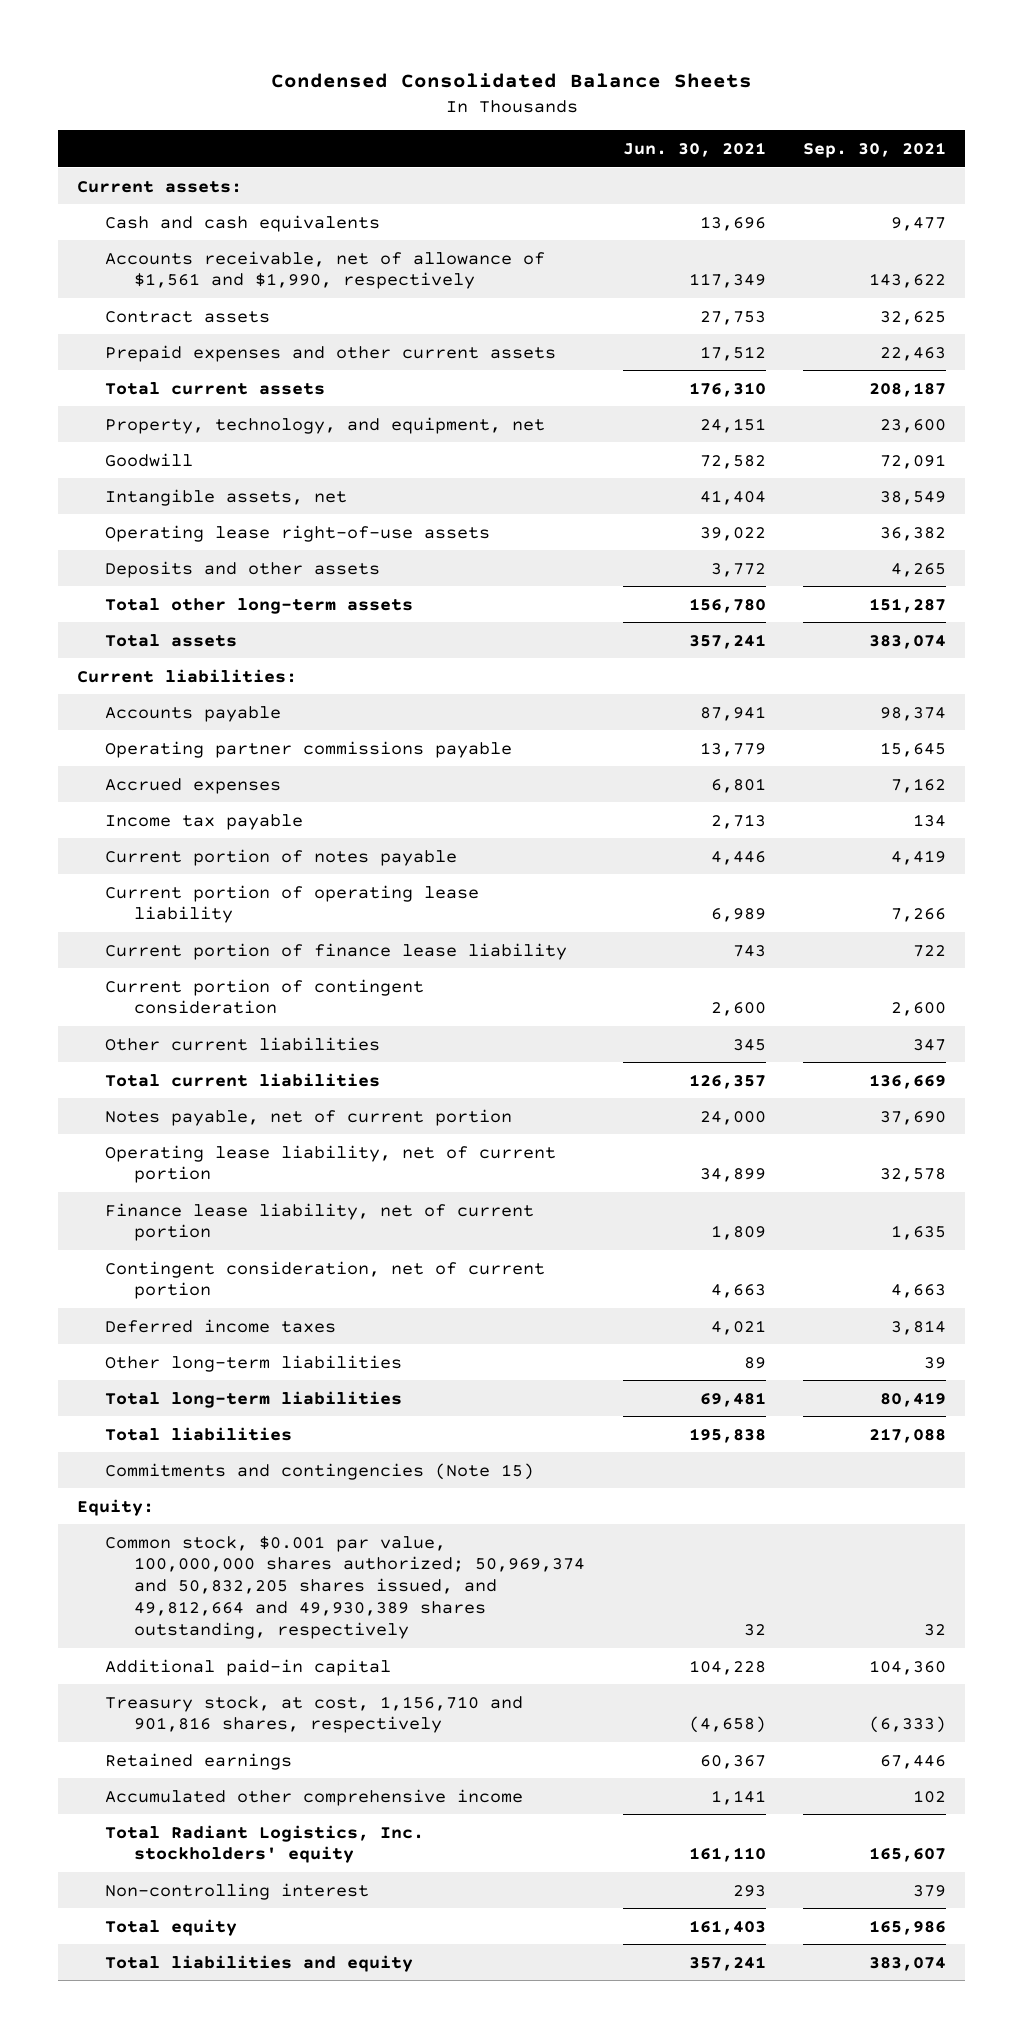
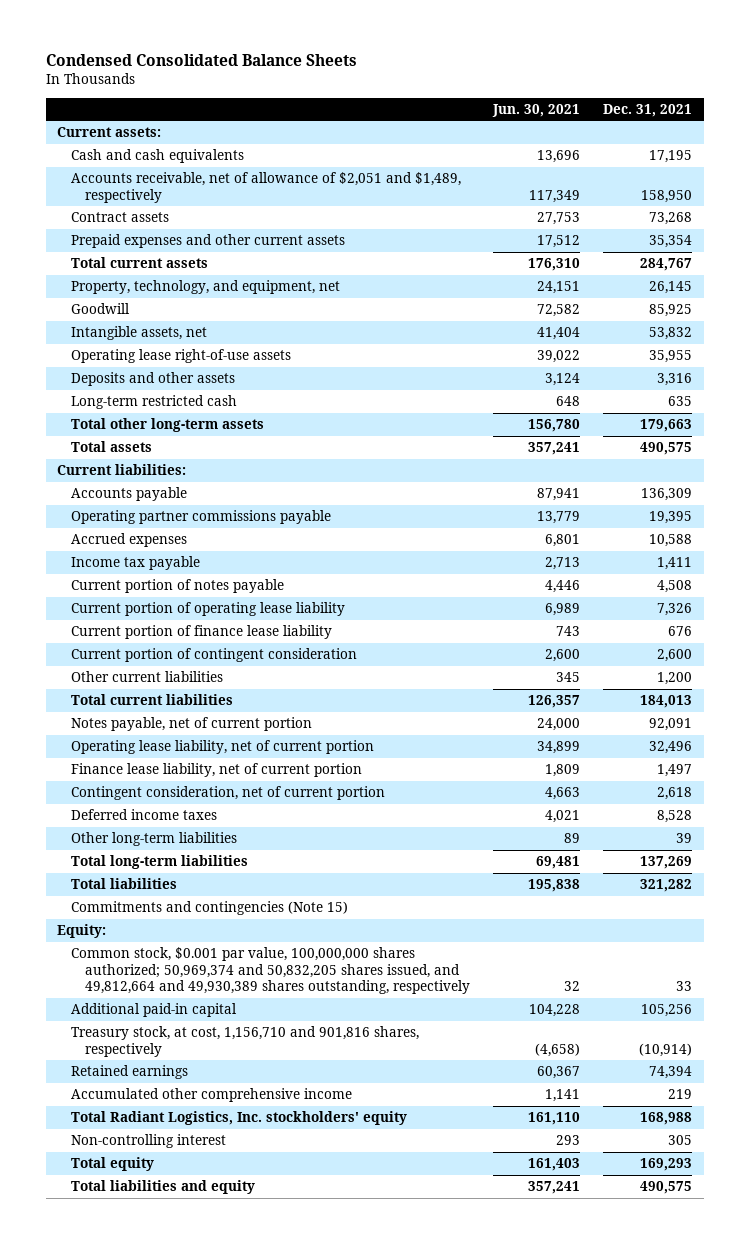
- | Jun. 30, 2021 | Sep. 30, 2021
+ | Jun. 30, 2021 | Dec. 31, 2021
- Accounts receivable, net of allowance of $1,561 and $1,990, respectively | 117,349 | 143,622
+ Accounts receivable, net of allowance of $2,051 and $1,489, respectively | 117,349 | 158,950
- Deposits and other assets | 3,772 | 4,265
+ Deposits and other assets | 3,124 | 3,316
+ Long-term restricted cash | 648 | 635

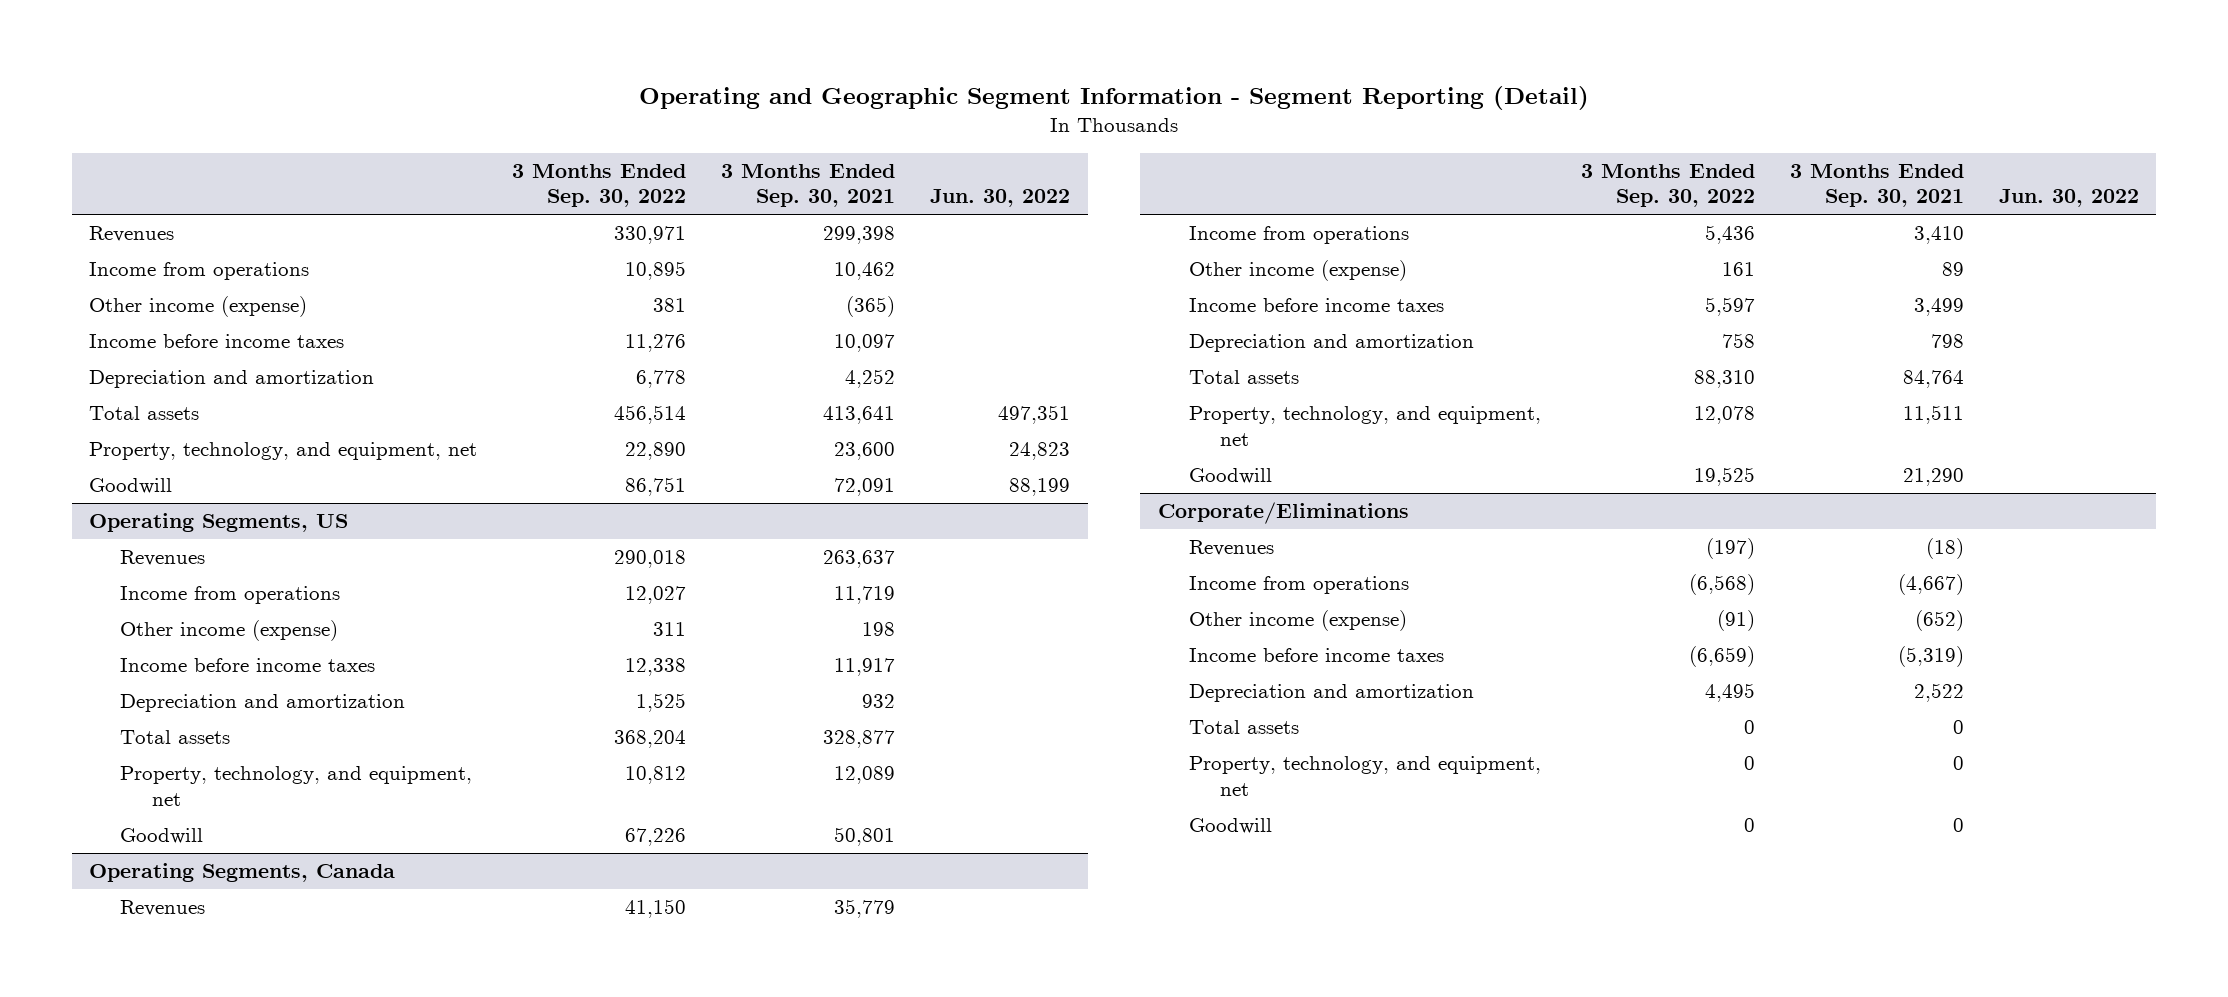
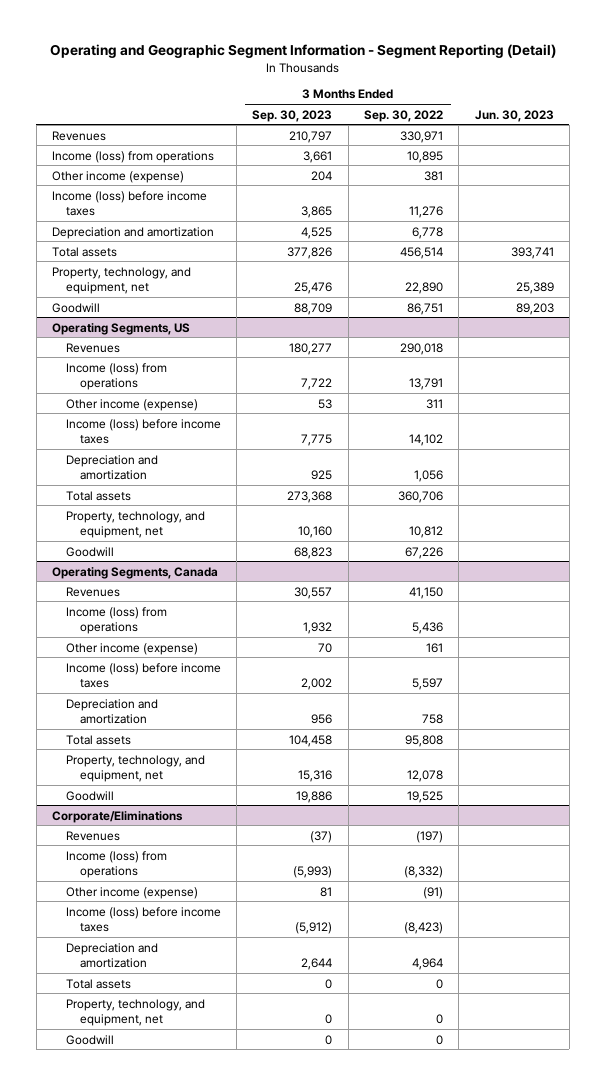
- | 3 Months Ended Sep. 30, 2022 | 3 Months Ended Sep. 30, 2021 | Jun. 30, 2022
+ | 3 Months Ended Sep. 30, 2023 | 3 Months Ended Sep. 30, 2022 | Jun. 30, 2023
- Income from operations | 10,895 | 10,462 |
+ Income (loss) from operations | 3,661 | 10,895 |
- Income before income taxes | 11,276 | 10,097 |
+ Income (loss) before income taxes | 3,865 | 11,276 |
@ Operating Segments, US
- Income from operations | 12,027 | 11,719 |
+ Income (loss) from operations | 7,722 | 13,791 |
- Income before income taxes | 12,338 | 11,917 |
- Depreciation and amortization | 1,525 | 932 |
- Total assets | 368,204 | 328,877 |
+ Income (loss) before income taxes | 7,775 | 14,102 |
+ Depreciation and amortization | 925 | 1,056 |
+ Total assets | 273,368 | 360,706 |
@ Operating Segments, Canada
- Income from operations | 5,436 | 3,410 |
+ Income (loss) from operations | 1,932 | 5,436 |
- Income before income taxes | 5,597 | 3,499 |
+ Income (loss) before income taxes | 2,002 | 5,597 |
- Total assets | 88,310 | 84,764 |
+ Total assets | 104,458 | 95,808 |
@ Corporate/Eliminations
- Income from operations | (6,568) | (4,667) |
+ Income (loss) from operations | (5,993) | (8,332) |
- Income before income taxes | (6,659) | (5,319) |
- Depreciation and amortization | 4,495 | 2,522 |
+ Income (loss) before income taxes | (5,912) | (8,423) |
+ Depreciation and amortization | 2,644 | 4,964 |

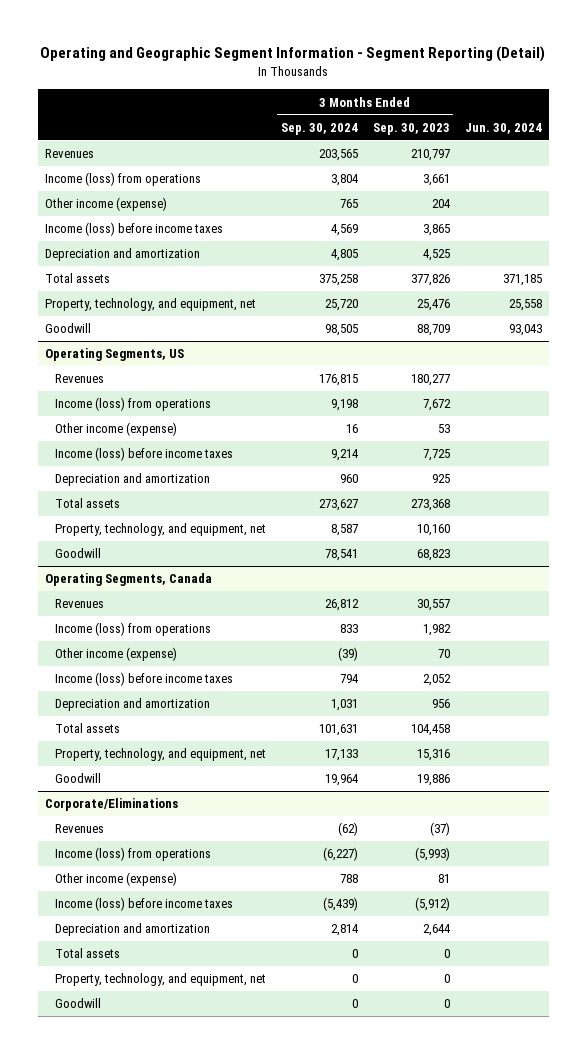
- | 3 Months Ended Sep. 30, 2023 | 3 Months Ended Sep. 30, 2022 | Jun. 30, 2023
+ | 3 Months Ended Sep. 30, 2024 | 3 Months Ended Sep. 30, 2023 | Jun. 30, 2024
@ Operating Segments, US
- Income (loss) from operations | 7,722 | 13,791 |
+ Income (loss) from operations | 9,198 | 7,672 |
- Income (loss) before income taxes | 7,775 | 14,102 |
+ Income (loss) before income taxes | 9,214 | 7,725 |
@ Operating Segments, Canada
- Income (loss) from operations | 1,932 | 5,436 |
+ Income (loss) from operations | 833 | 1,982 |
- Income (loss) before income taxes | 2,002 | 5,597 |
+ Income (loss) before income taxes | 794 | 2,052 |

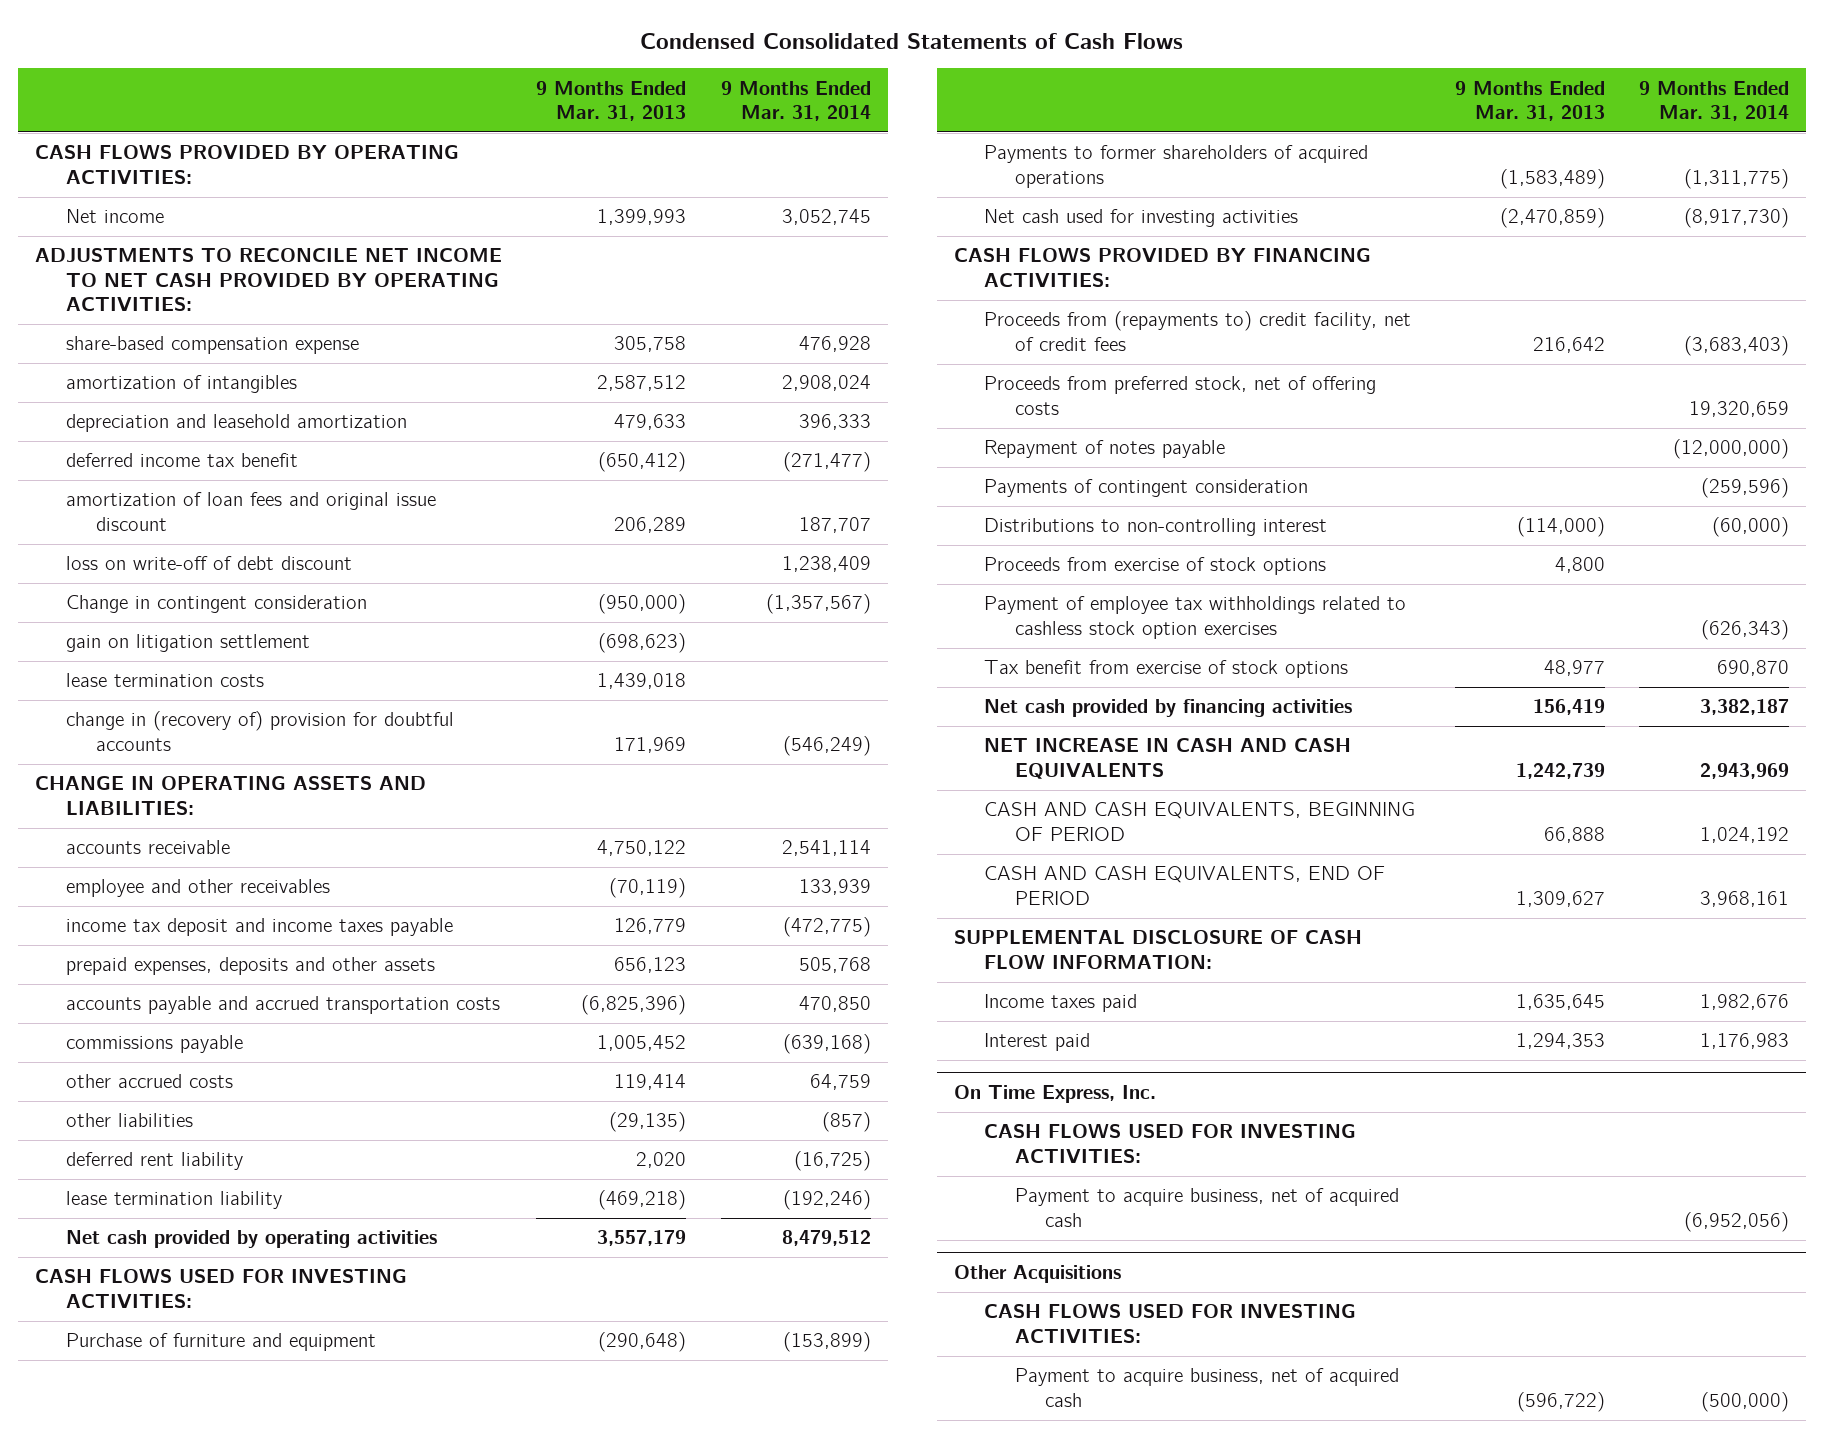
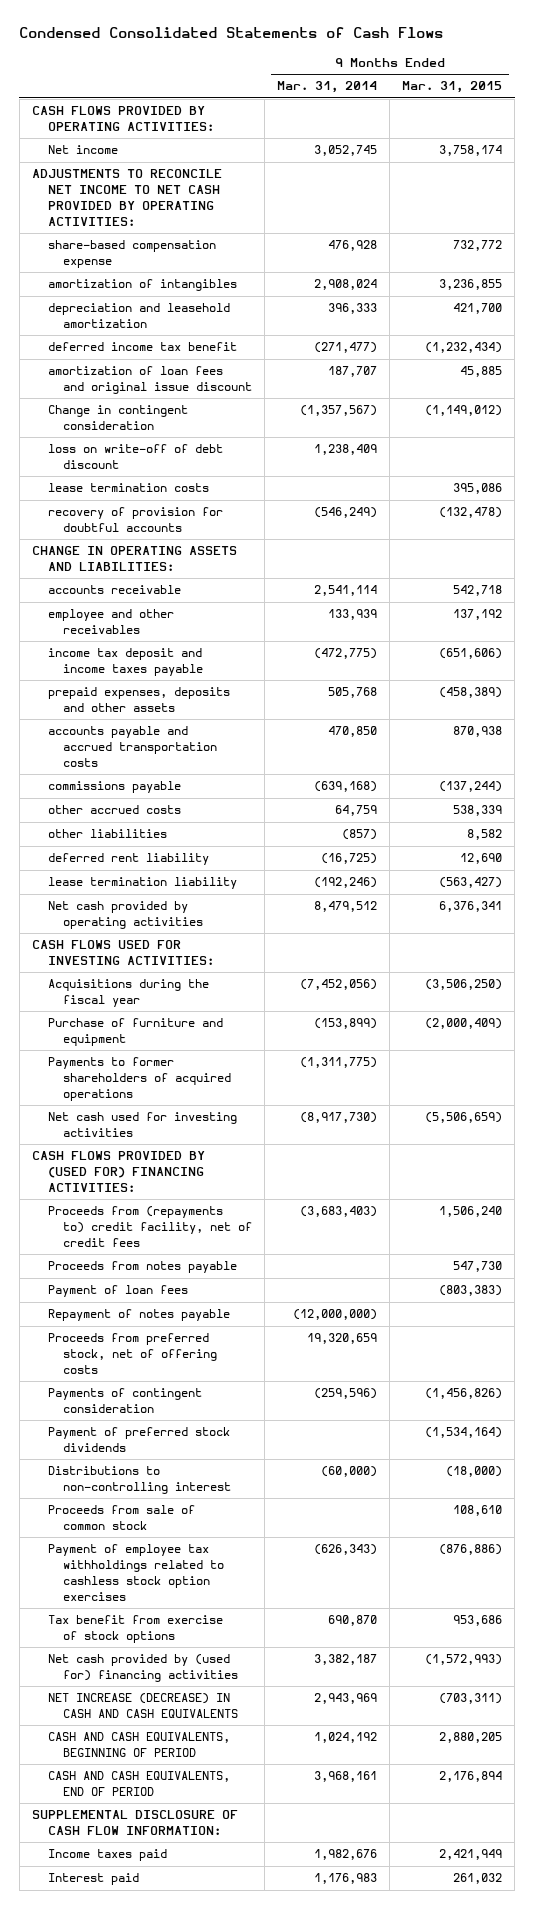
- | 9 Months Ended Mar. 31, 2013 | 9 Months Ended Mar. 31, 2014
+ | 9 Months Ended Mar. 31, 2014 | 9 Months Ended Mar. 31, 2015
- gain on litigation settlement | (698,623) |
moved down: loss on write-off of debt discount | 1,238,409 |
- change in (recovery of) provision for doubtful accounts | 171,969 | (546,249)
+ recovery of provision for doubtful accounts | (546,249) | (132,478)
+ Acquisitions during the fiscal year | (7,452,056) | (3,506,250)
- CASH FLOWS PROVIDED BY FINANCING ACTIVITIES:
+ CASH FLOWS PROVIDED BY (USED FOR) FINANCING ACTIVITIES:
+ Proceeds from notes payable | | 547,730
+ Payment of loan fees | | (803,383)
moved down: Proceeds from preferred stock, net of offering costs | 19,320,659 |
+ Payment of preferred stock dividends | | (1,534,164)
- Proceeds from exercise of stock options | 4,800 |
+ Proceeds from sale of common stock | | 108,610
- Net cash provided by financing activities | 156,419 | 3,382,187
- NET INCREASE IN CASH AND CASH EQUIVALENTS | 1,242,739 | 2,943,969
+ Net cash provided by (used for) financing activities | 3,382,187 | (1,572,993)
+ NET INCREASE (DECREASE) IN CASH AND CASH EQUIVALENTS | 2,943,969 | (703,311)
- On Time Express, Inc.
- CASH FLOWS USED FOR INVESTING ACTIVITIES:
- Payment to acquire business, net of acquired cash | | (6,952,056)
- Other Acquisitions
- CASH FLOWS USED FOR INVESTING ACTIVITIES:
- Payment to acquire business, net of acquired cash | (596,722) | (500,000)

